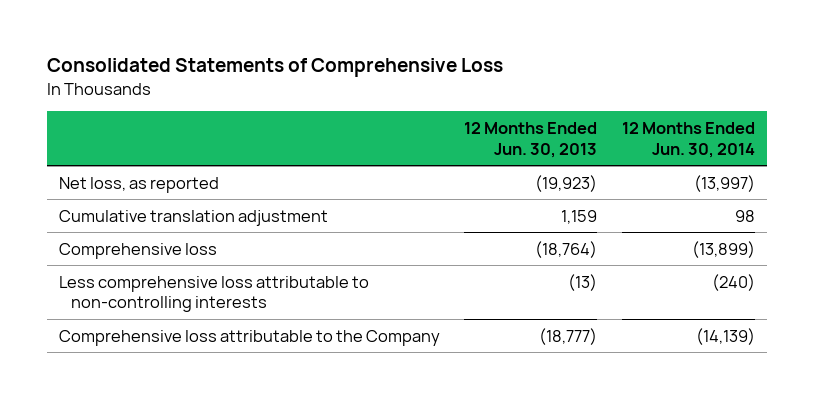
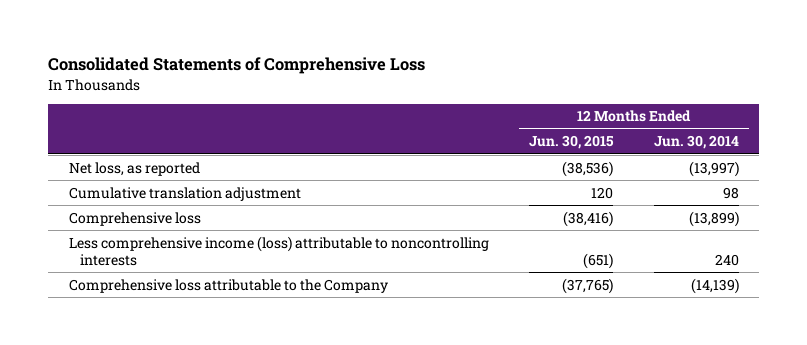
- | 12 Months Ended Jun. 30, 2013 | 12 Months Ended Jun. 30, 2014
+ | 12 Months Ended Jun. 30, 2015 | 12 Months Ended Jun. 30, 2014
- Less comprehensive loss attributable to non-controlling interests | (13) | (240)
+ Less comprehensive income (loss) attributable to noncontrolling interests | (651) | 240

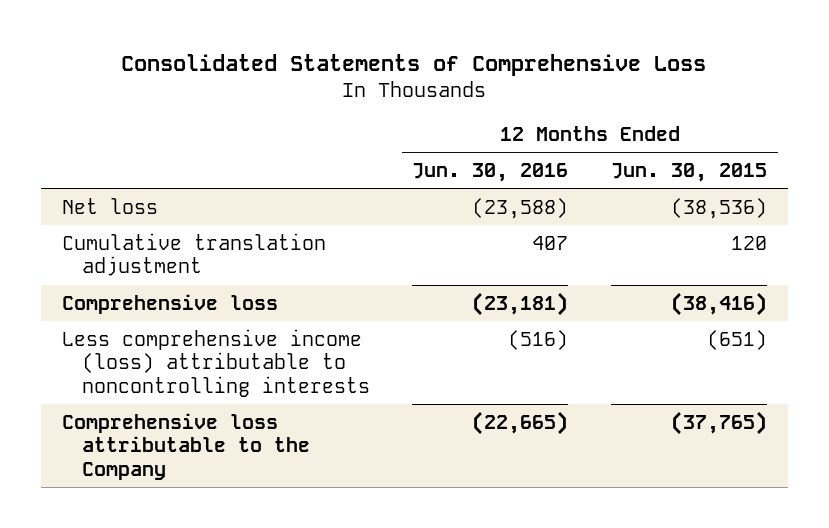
- | 12 Months Ended Jun. 30, 2015 | 12 Months Ended Jun. 30, 2014
+ | 12 Months Ended Jun. 30, 2016 | 12 Months Ended Jun. 30, 2015
- Net loss, as reported | (38,536) | (13,997)
+ Net loss | (23,588) | (38,536)

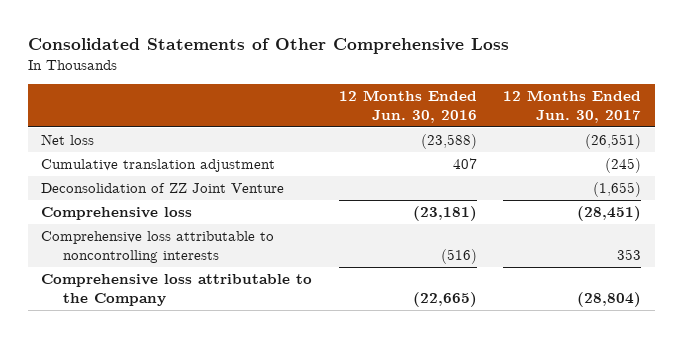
- Consolidated Statements of Comprehensive Loss
+ Consolidated Statements of Other Comprehensive Loss
- | 12 Months Ended Jun. 30, 2016 | 12 Months Ended Jun. 30, 2015
+ | 12 Months Ended Jun. 30, 2016 | 12 Months Ended Jun. 30, 2017
+ Deconsolidation of ZZ Joint Venture | | (1,655)
- Less comprehensive income (loss) attributable to noncontrolling interests | (516) | (651)
+ Comprehensive loss attributable to noncontrolling interests | (516) | 353

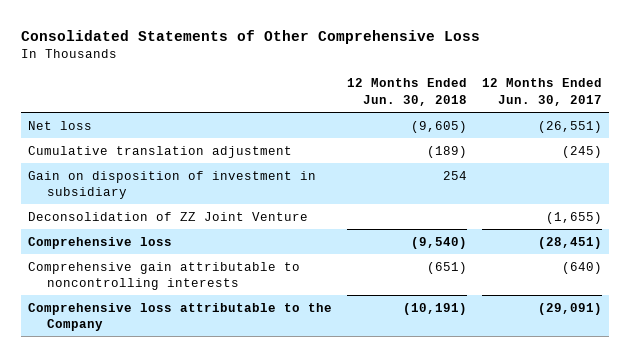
- | 12 Months Ended Jun. 30, 2016 | 12 Months Ended Jun. 30, 2017
+ | 12 Months Ended Jun. 30, 2018 | 12 Months Ended Jun. 30, 2017
+ Gain on disposition of investment in subsidiary | 254 |
- Comprehensive loss attributable to noncontrolling interests | (516) | 353
- Comprehensive loss attributable to the Company | (22,665) | (28,804)
+ Comprehensive gain attributable to noncontrolling interests | (651) | (640)
+ Comprehensive loss attributable to the Company | (10,191) | (29,091)

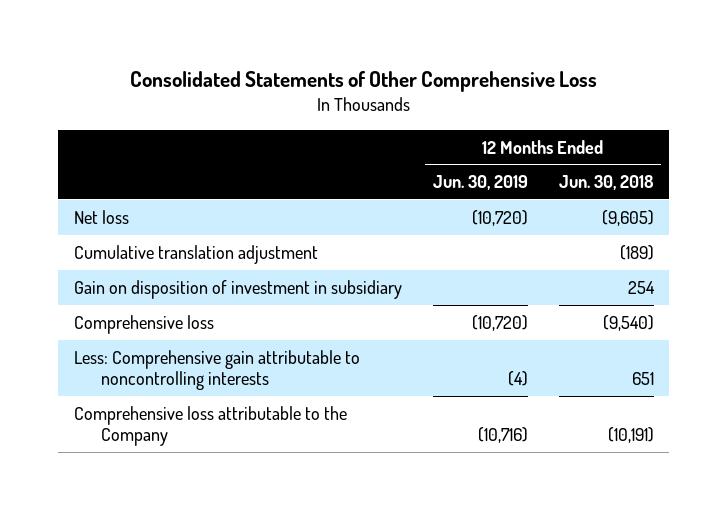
- | 12 Months Ended Jun. 30, 2018 | 12 Months Ended Jun. 30, 2017
+ | 12 Months Ended Jun. 30, 2019 | 12 Months Ended Jun. 30, 2018
- Deconsolidation of ZZ Joint Venture | | (1,655)
- Comprehensive gain attributable to noncontrolling interests | (651) | (640)
+ Less: Comprehensive gain attributable to noncontrolling interests | (4) | 651

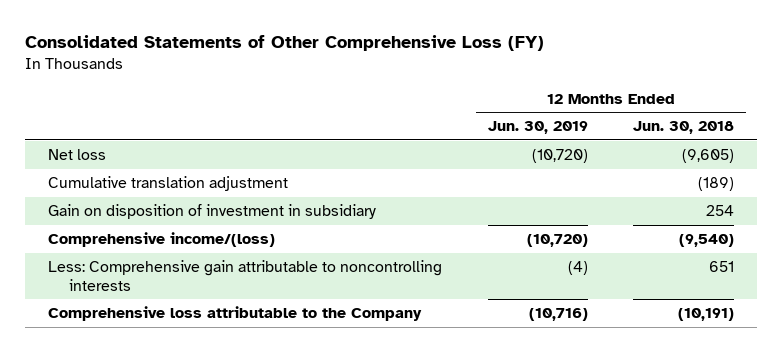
- Consolidated Statements of Other Comprehensive Loss
+ Consolidated Statements of Other Comprehensive Loss (FY)
- Comprehensive loss | (10,720) | (9,540)
+ Comprehensive income/(loss) | (10,720) | (9,540)

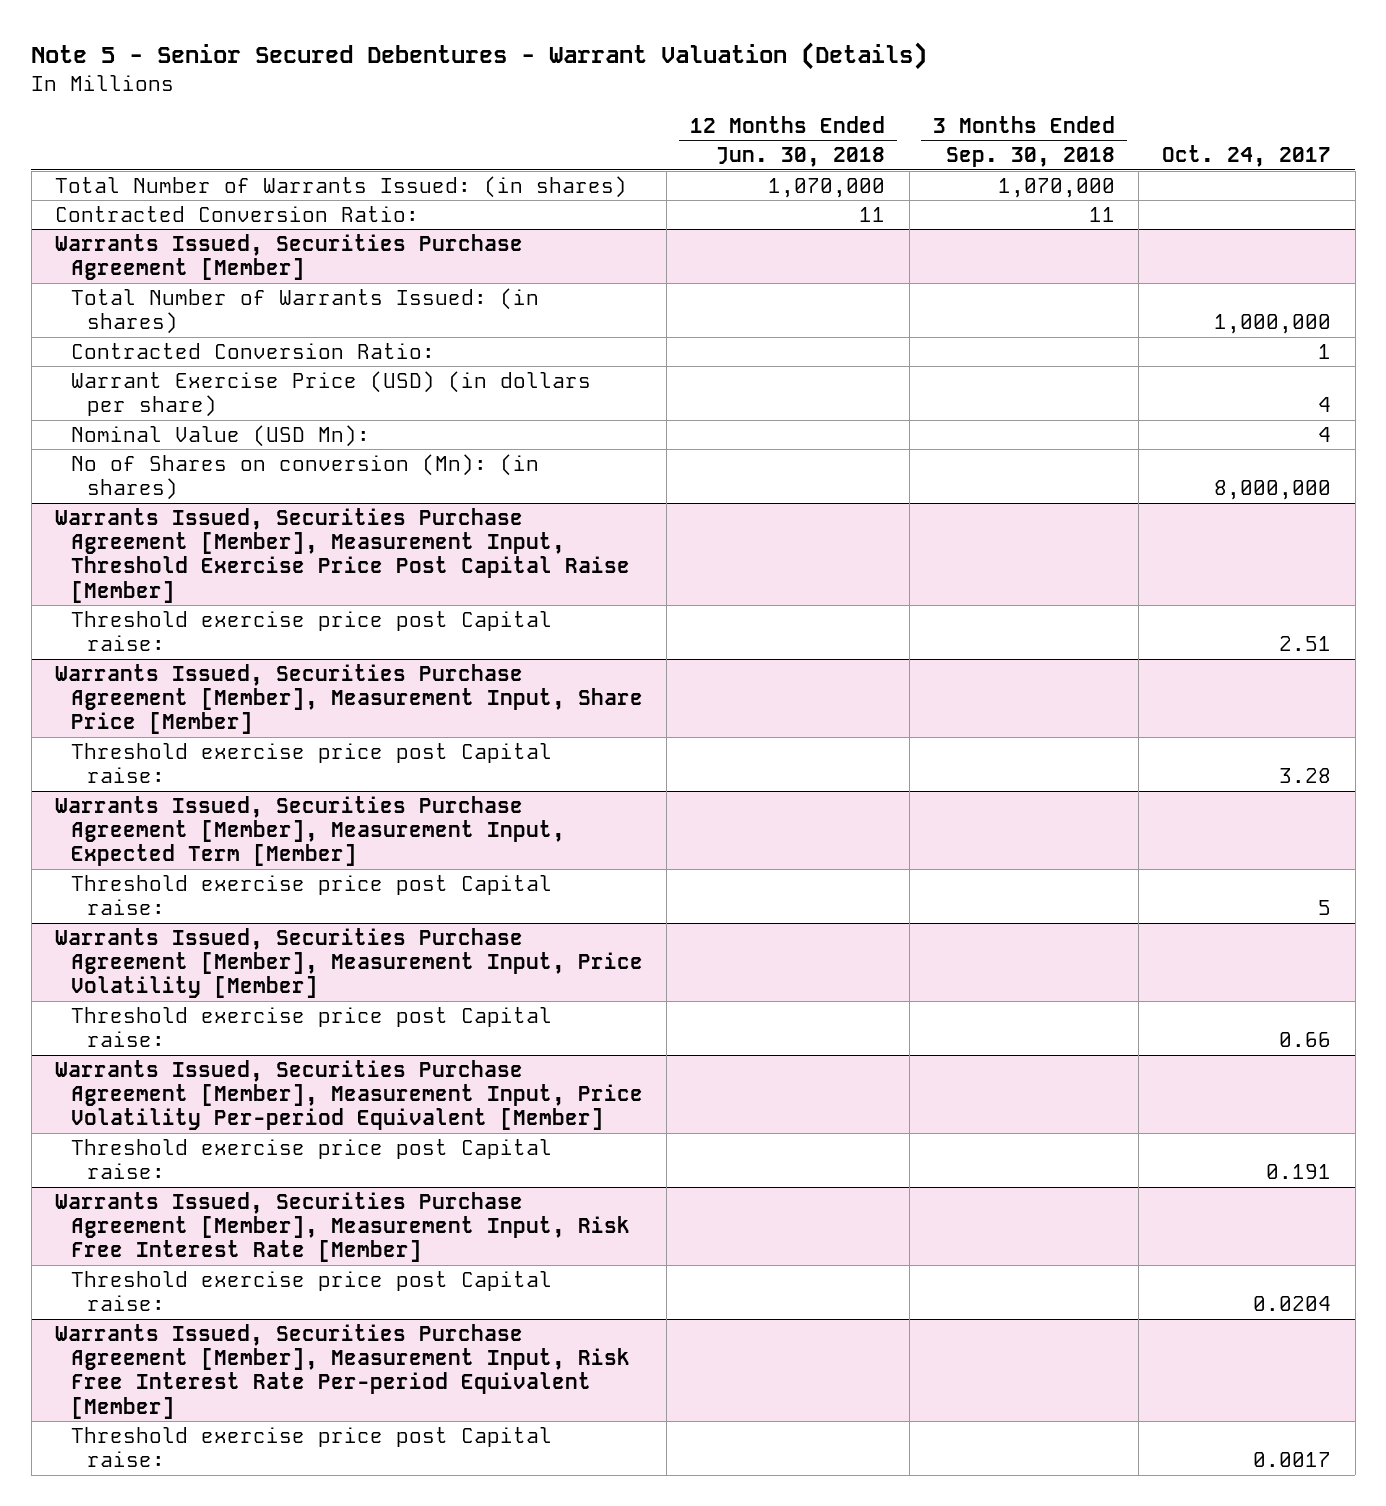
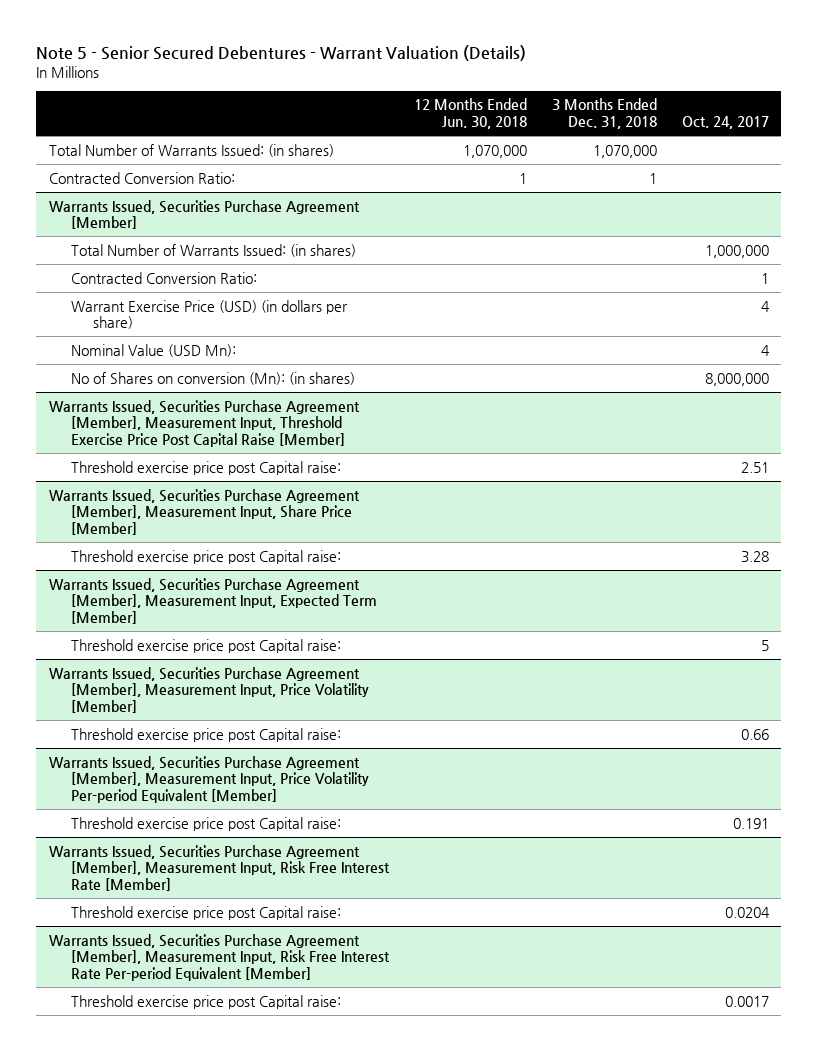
- | 12 Months Ended Jun. 30, 2018 | 3 Months Ended Sep. 30, 2018 | Oct. 24, 2017
+ | 12 Months Ended Jun. 30, 2018 | 3 Months Ended Dec. 31, 2018 | Oct. 24, 2017
- Contracted Conversion Ratio: | 11 | 11 |
+ Contracted Conversion Ratio: | 1 | 1 |

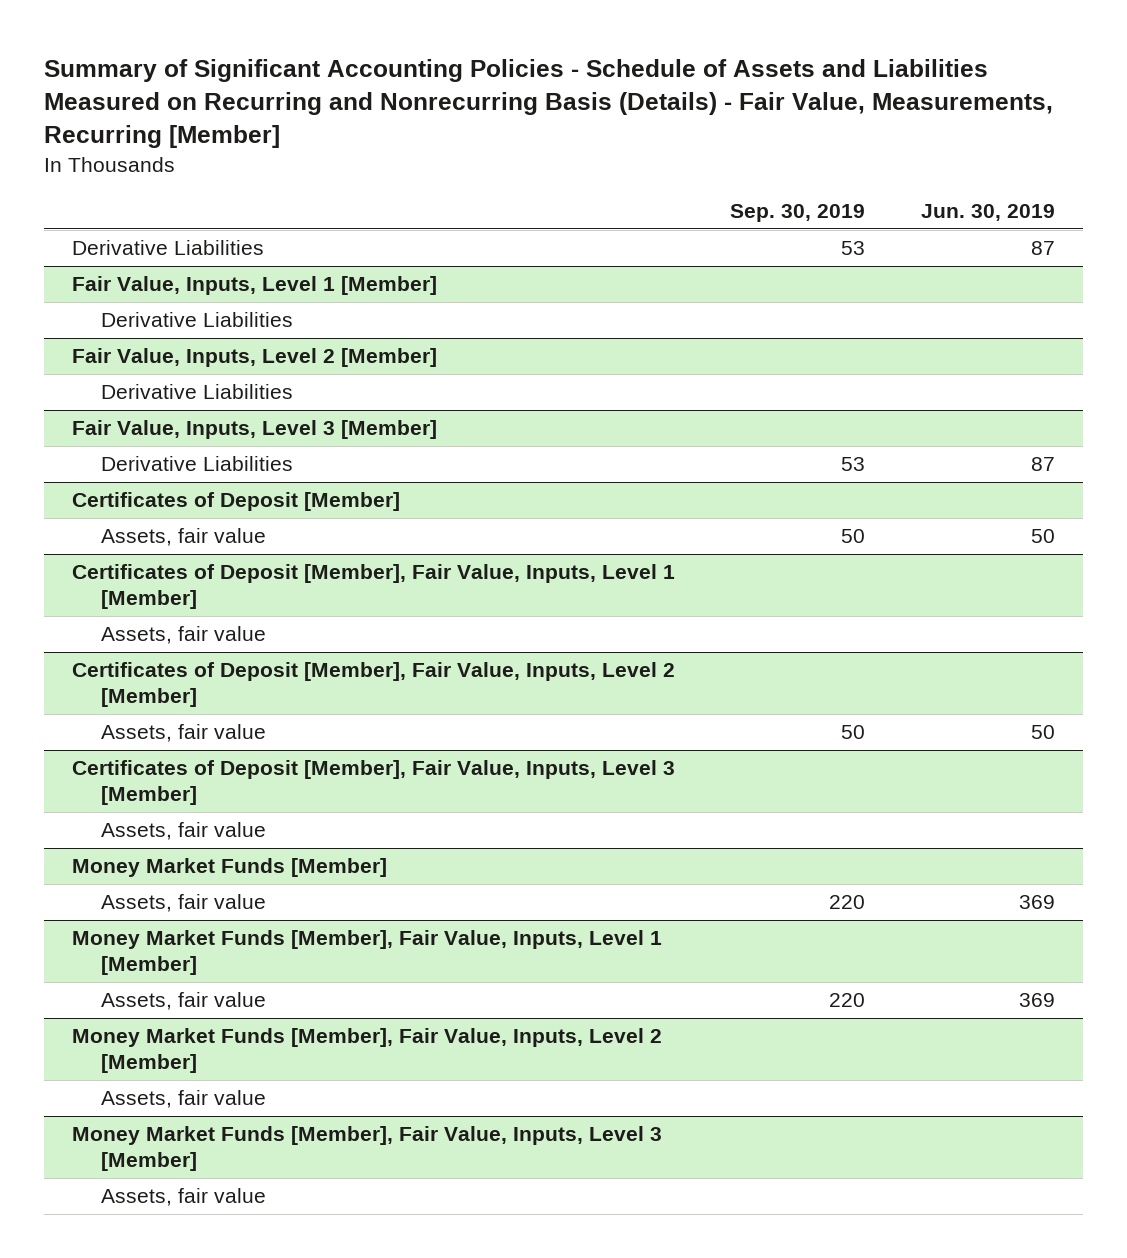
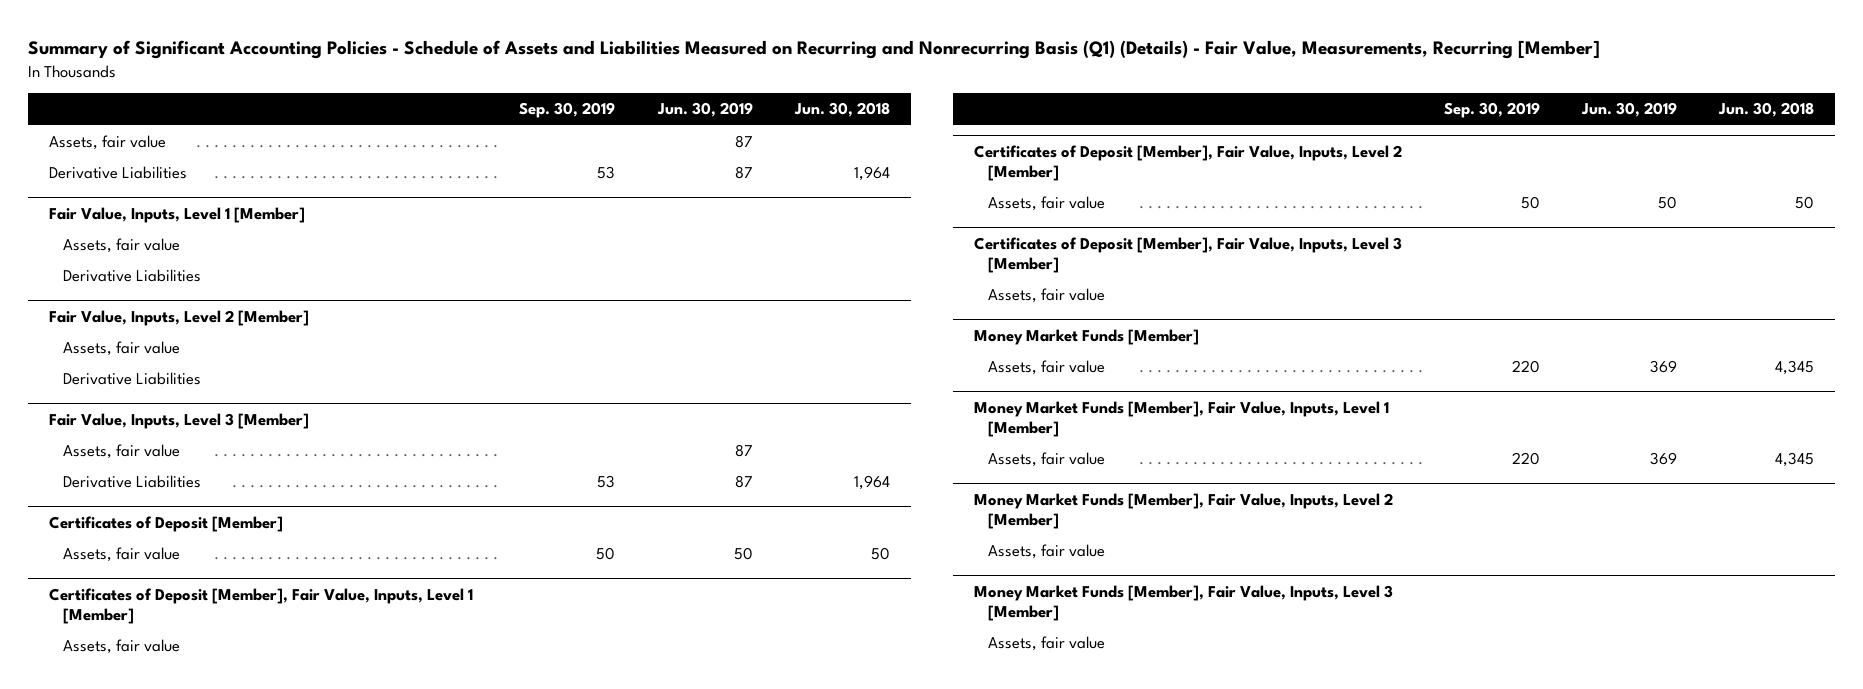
- Summary of Significant Accounting Policies - Schedule of Assets and Liabilities Measured on Recurring and Nonrecurring Basis (Details) - Fair Value, Measurements, Recurring [Member]
+ Summary of Significant Accounting Policies - Schedule of Assets and Liabilities Measured on Recurring and Nonrecurring Basis (Q1) (Details) - Fair Value, Measurements, Recurring [Member]
- | Sep. 30, 2019 | Jun. 30, 2019
+ | Sep. 30, 2019 | Jun. 30, 2019 | Jun. 30, 2018
+ Assets, fair value | | 87 |
@ Fair Value, Inputs, Level 1 [Member]
+ Assets, fair value
@ Fair Value, Inputs, Level 2 [Member]
+ Assets, fair value
@ Fair Value, Inputs, Level 3 [Member]
+ Assets, fair value | | 87 |

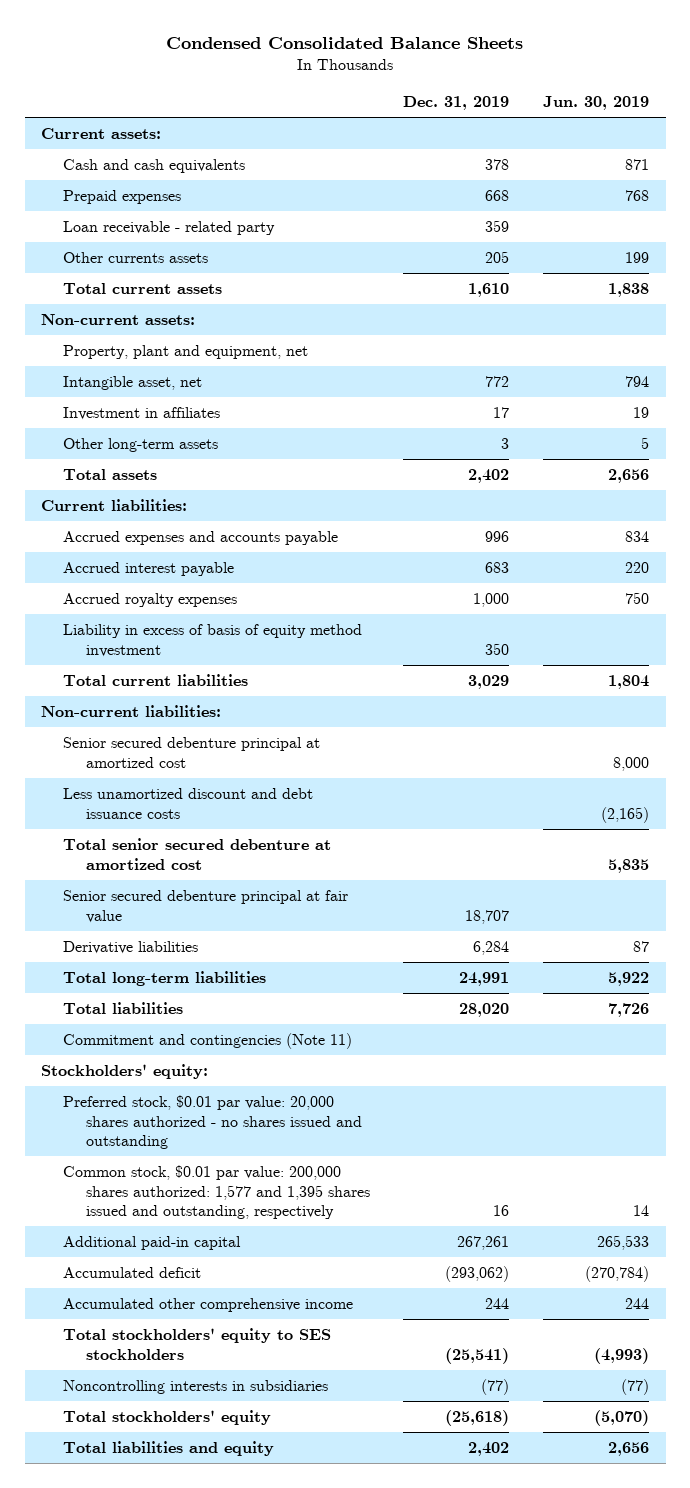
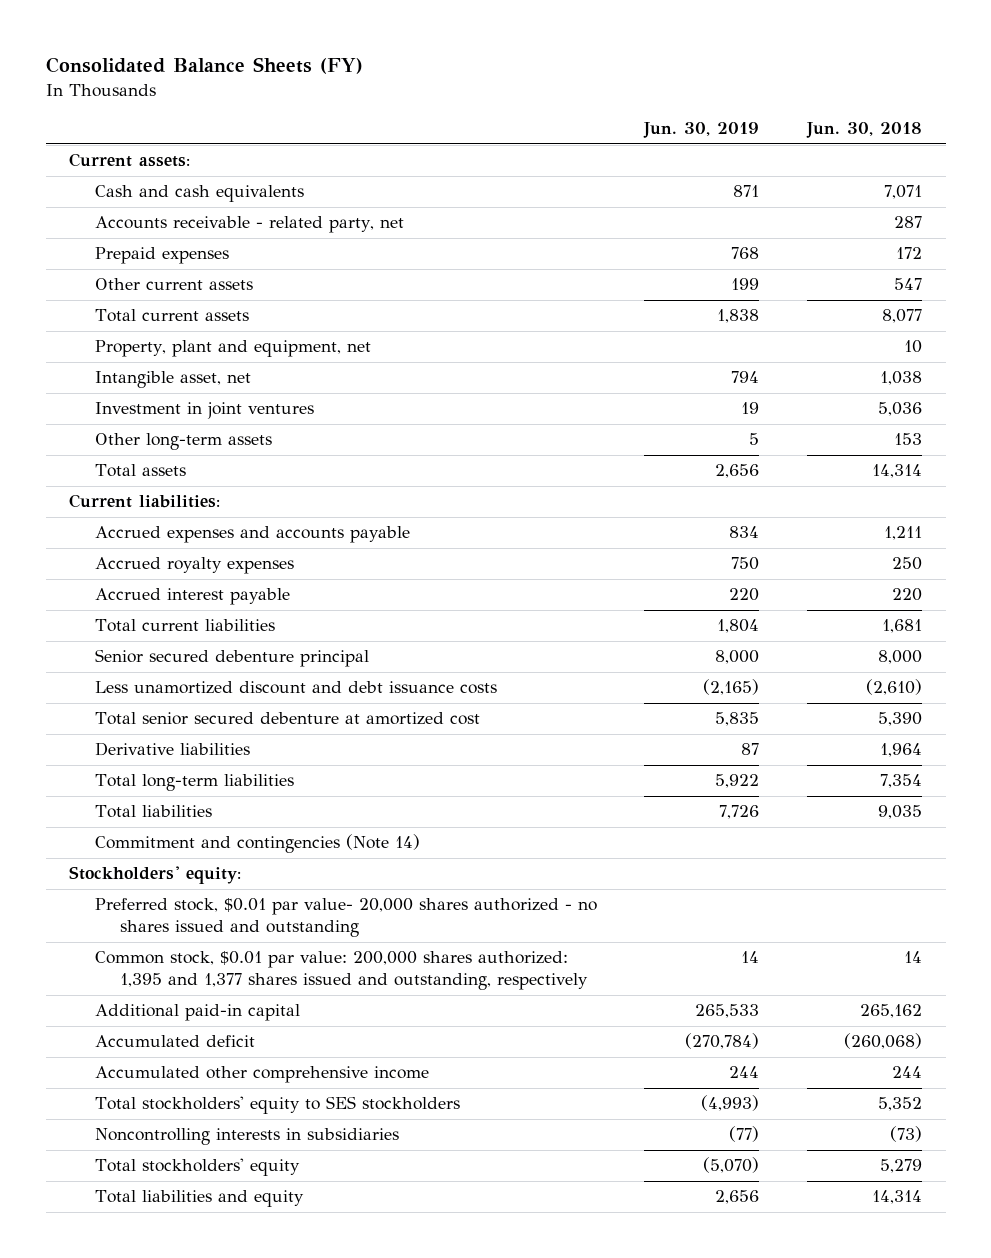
- Condensed Consolidated Balance Sheets
+ Consolidated Balance Sheets (FY)
- | Dec. 31, 2019 | Jun. 30, 2019
+ | Jun. 30, 2019 | Jun. 30, 2018
+ Accounts receivable - related party, net | | 287
- Loan receivable - related party | 359 |
- Other currents assets | 205 | 199
+ Other current assets | 199 | 547
- Non-current assets:
- Investment in affiliates | 17 | 19
+ Investment in joint ventures | 19 | 5,036
- Liability in excess of basis of equity method investment | 350 |
moved down: Accrued interest payable | 220 | 220
- Non-current liabilities:
- Senior secured debenture principal at amortized cost | | 8,000
+ Senior secured debenture principal | 8,000 | 8,000
- Senior secured debenture principal at fair value | 18,707 |
- Commitment and contingencies (Note 11)
+ Commitment and contingencies (Note 14)
- Preferred stock, $0.01 par value: 20,000 shares authorized - no shares issued and outstanding
- Common stock, $0.01 par value: 200,000 shares authorized: 1,577 and 1,395 shares issued and outstanding, respectively | 16 | 14
+ Preferred stock, $0.01 par value- 20,000 shares authorized - no shares issued and outstanding
+ Common stock, $0.01 par value: 200,000 shares authorized: 1,395 and 1,377 shares issued and outstanding, respectively | 14 | 14

